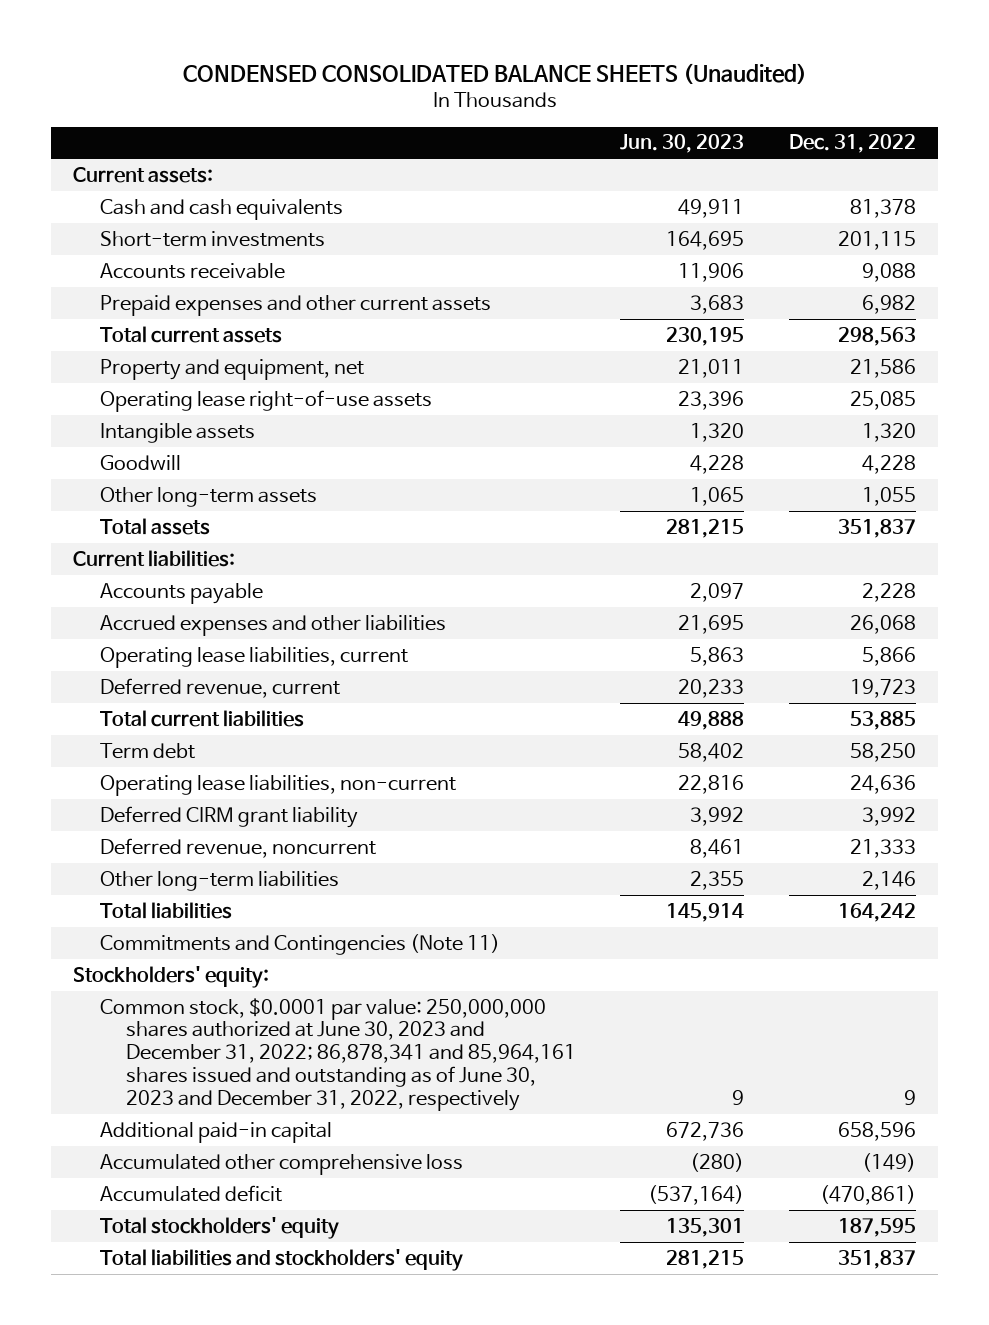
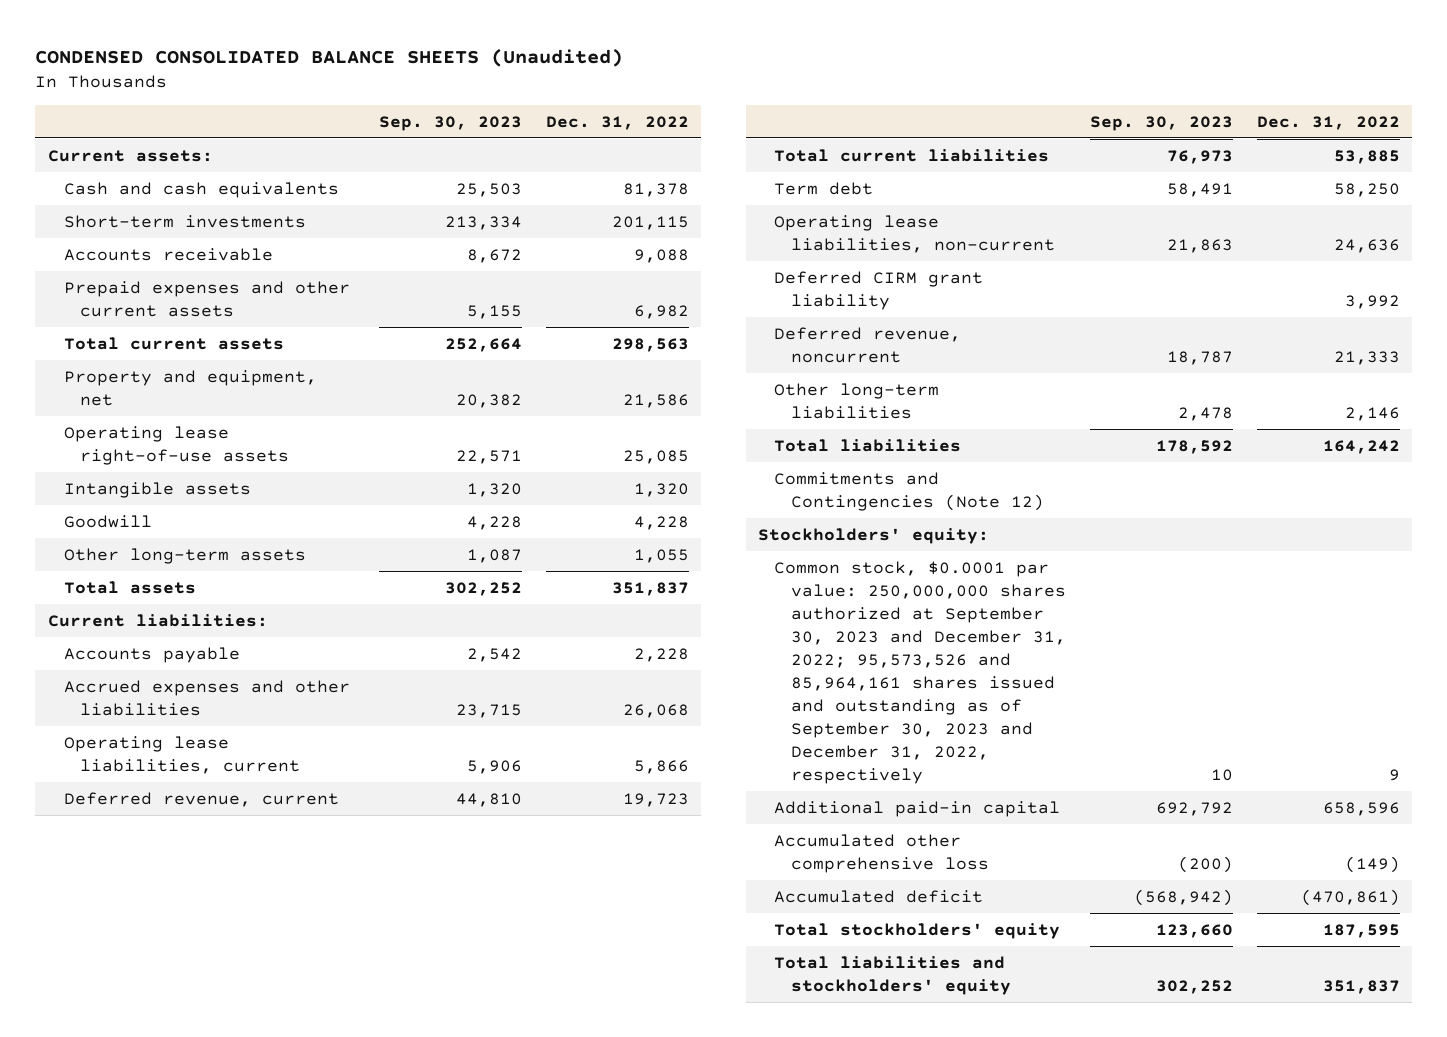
- | Jun. 30, 2023 | Dec. 31, 2022
+ | Sep. 30, 2023 | Dec. 31, 2022
- Commitments and Contingencies (Note 11)
+ Commitments and Contingencies (Note 12)
- Common stock, $0.0001 par value: 250,000,000 shares authorized at June 30, 2023 and December 31, 2022; 86,878,341 and 85,964,161 shares issued and outstanding as of June 30, 2023 and December 31, 2022, respectively | 9 | 9
+ Common stock, $0.0001 par value: 250,000,000 shares authorized at September 30, 2023 and December 31, 2022; 95,573,526 and 85,964,161 shares issued and outstanding as of September 30, 2023 and December 31, 2022, respectively | 10 | 9

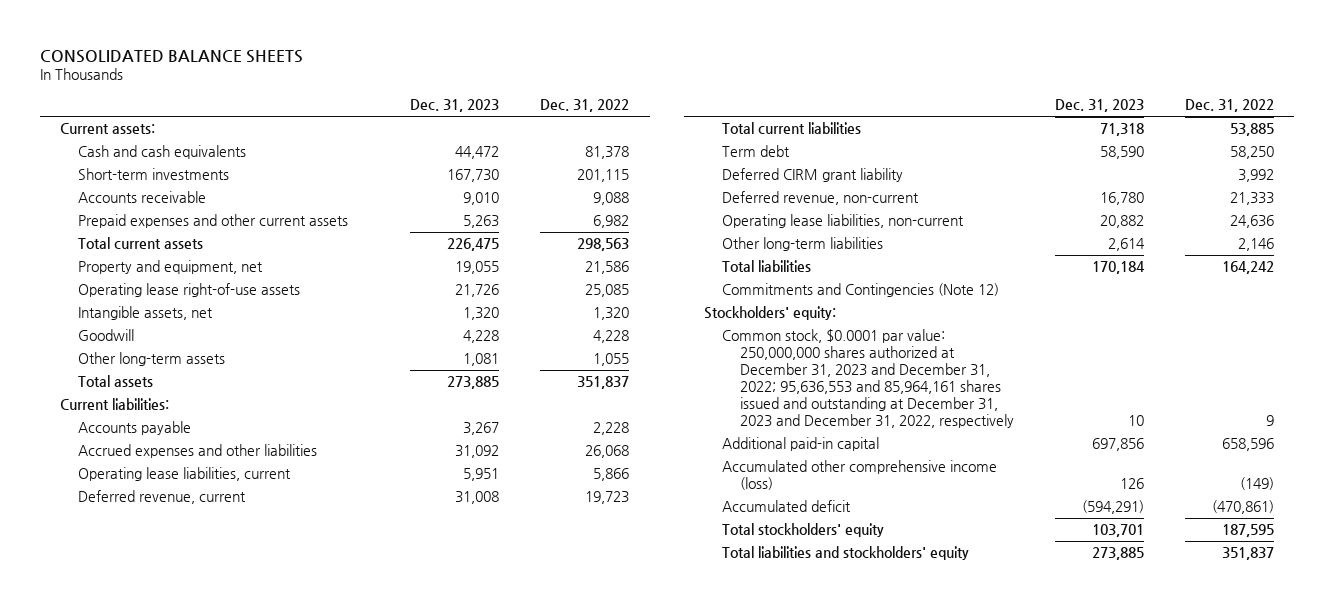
- CONDENSED CONSOLIDATED BALANCE SHEETS (Unaudited)
+ CONSOLIDATED BALANCE SHEETS
- | Sep. 30, 2023 | Dec. 31, 2022
+ | Dec. 31, 2023 | Dec. 31, 2022
- Intangible assets | 1,320 | 1,320
+ Intangible assets, net | 1,320 | 1,320
- Deferred revenue, noncurrent | 18,787 | 21,333
+ Deferred revenue, non-current | 16,780 | 21,333
moved down: Operating lease liabilities, non-current | 20,882 | 24,636
- Common stock, $0.0001 par value: 250,000,000 shares authorized at September 30, 2023 and December 31, 2022; 95,573,526 and 85,964,161 shares issued and outstanding as of September 30, 2023 and December 31, 2022, respectively | 10 | 9
+ Common stock, $0.0001 par value: 250,000,000 shares authorized at December 31, 2023 and December 31, 2022; 95,636,553 and 85,964,161 shares issued and outstanding at December 31, 2023 and December 31, 2022, respectively | 10 | 9
- Accumulated other comprehensive loss | (200) | (149)
+ Accumulated other comprehensive income (loss) | 126 | (149)

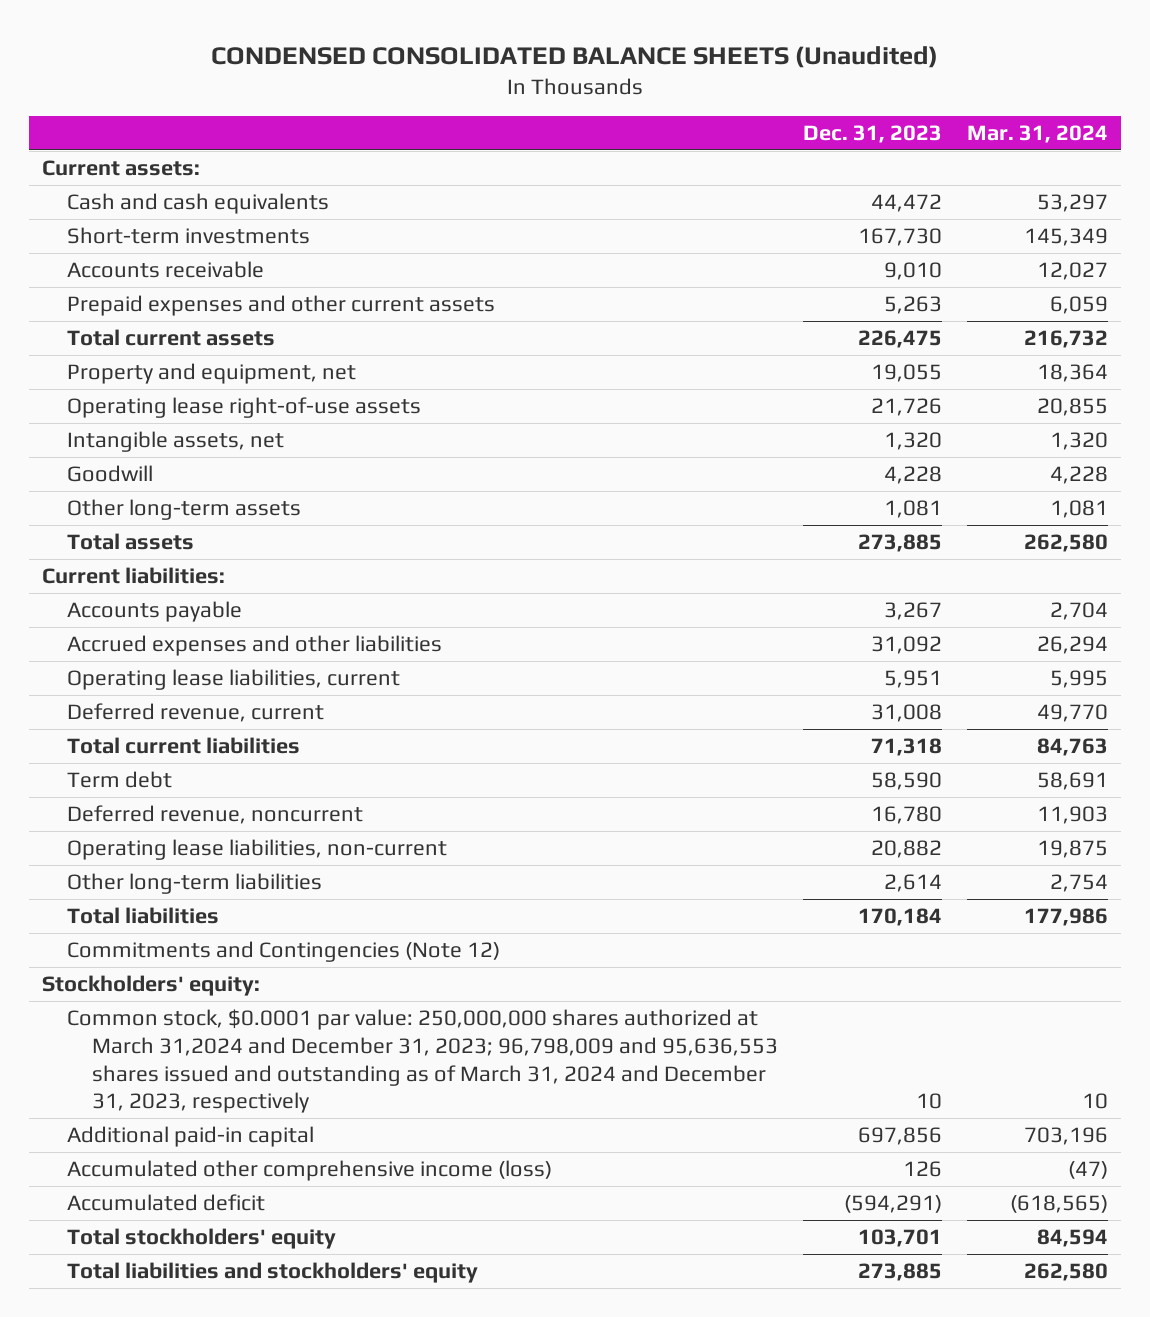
- CONSOLIDATED BALANCE SHEETS
+ CONDENSED CONSOLIDATED BALANCE SHEETS (Unaudited)
- | Dec. 31, 2023 | Dec. 31, 2022
+ | Dec. 31, 2023 | Mar. 31, 2024
- Deferred CIRM grant liability | | 3,992
- Deferred revenue, non-current | 16,780 | 21,333
+ Deferred revenue, noncurrent | 16,780 | 11,903
- Common stock, $0.0001 par value: 250,000,000 shares authorized at December 31, 2023 and December 31, 2022; 95,636,553 and 85,964,161 shares issued and outstanding at December 31, 2023 and December 31, 2022, respectively | 10 | 9
+ Common stock, $0.0001 par value: 250,000,000 shares authorized at March 31,2024 and December 31, 2023; 96,798,009 and 95,636,553 shares issued and outstanding as of March 31, 2024 and December 31, 2023, respectively | 10 | 10

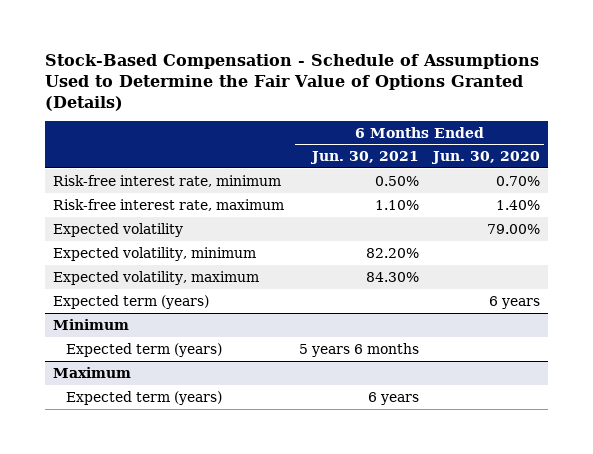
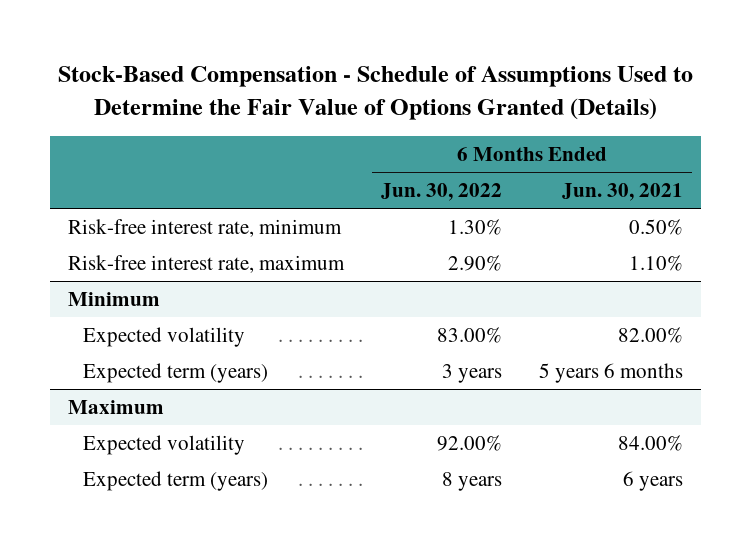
- | 6 Months Ended Jun. 30, 2021 | 6 Months Ended Jun. 30, 2020
+ | 6 Months Ended Jun. 30, 2022 | 6 Months Ended Jun. 30, 2021
- Expected volatility | | 79.00%
- Expected volatility, minimum | 82.20% |
- Expected volatility, maximum | 84.30% |
- Expected term (years) | | 6 years
@ Minimum
+ Expected volatility | 83.00% | 82.00%
@ Maximum
+ Expected volatility | 92.00% | 84.00%

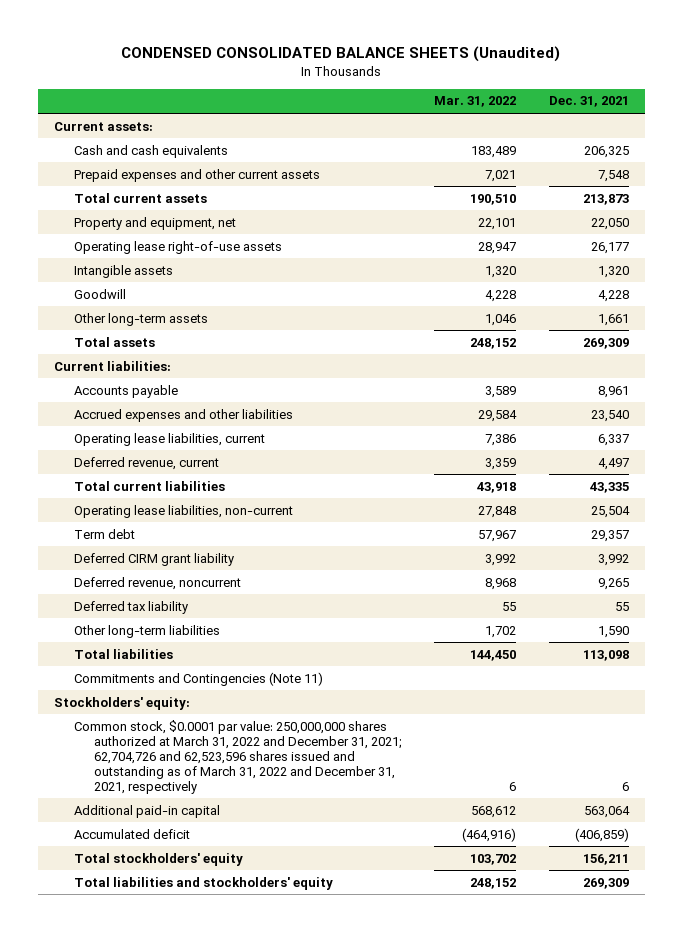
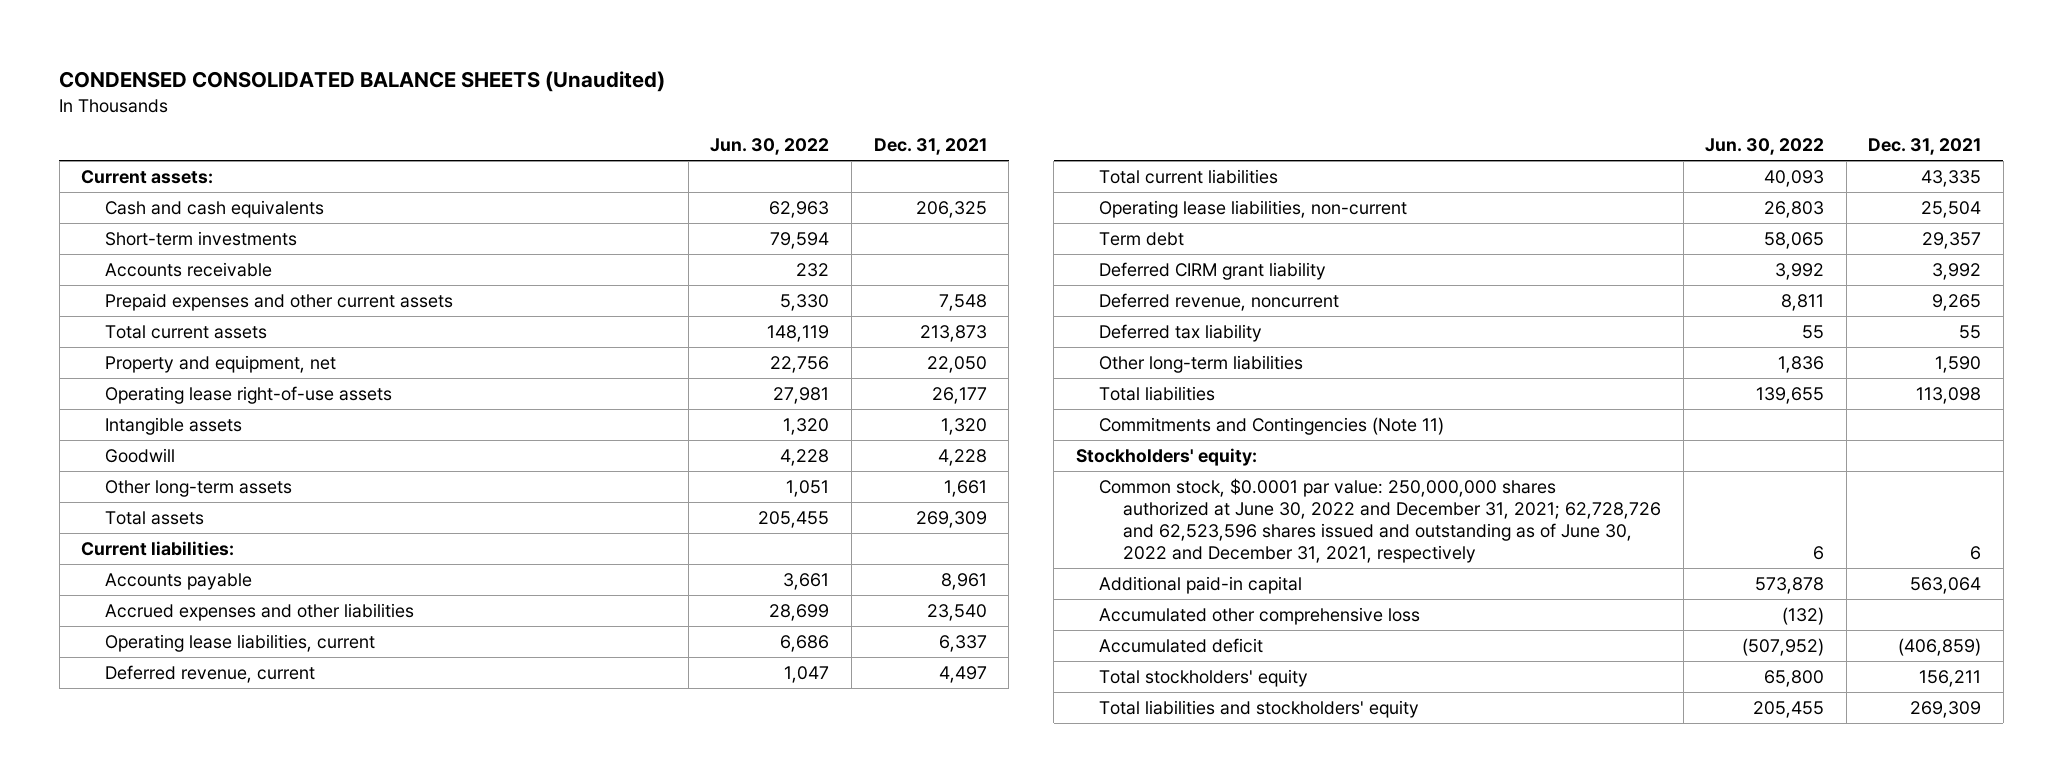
- | Mar. 31, 2022 | Dec. 31, 2021
+ | Jun. 30, 2022 | Dec. 31, 2021
+ Short-term investments | 79,594 |
+ Accounts receivable | 232 |
- Common stock, $0.0001 par value: 250,000,000 shares authorized at March 31, 2022 and December 31, 2021; 62,704,726 and 62,523,596 shares issued and outstanding as of March 31, 2022 and December 31, 2021, respectively | 6 | 6
+ Common stock, $0.0001 par value: 250,000,000 shares authorized at June 30, 2022 and December 31, 2021; 62,728,726 and 62,523,596 shares issued and outstanding as of June 30, 2022 and December 31, 2021, respectively | 6 | 6
+ Accumulated other comprehensive loss | (132) |

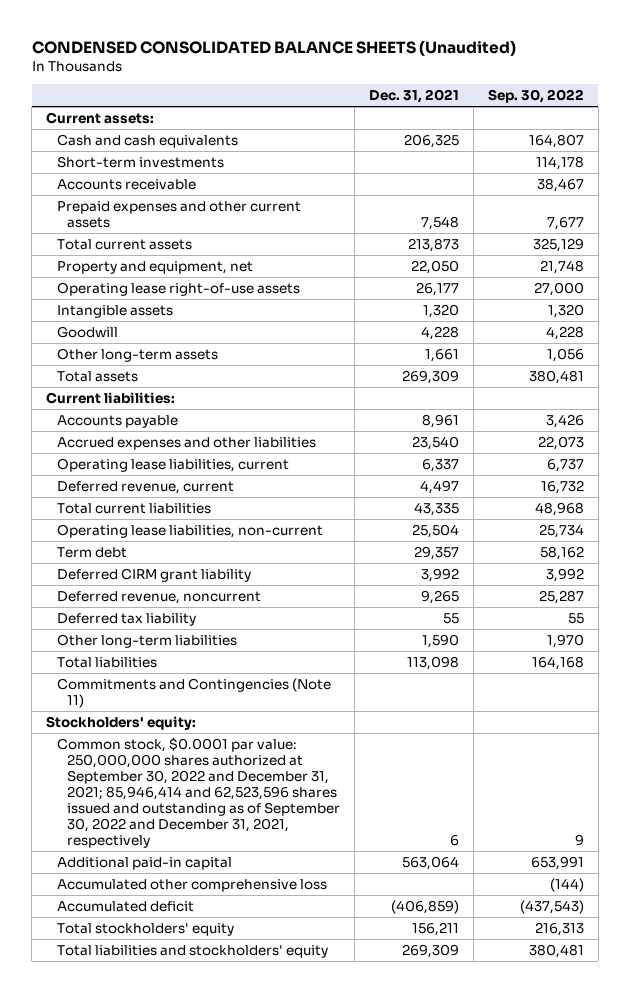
- | Jun. 30, 2022 | Dec. 31, 2021
+ | Dec. 31, 2021 | Sep. 30, 2022
- Common stock, $0.0001 par value: 250,000,000 shares authorized at June 30, 2022 and December 31, 2021; 62,728,726 and 62,523,596 shares issued and outstanding as of June 30, 2022 and December 31, 2021, respectively | 6 | 6
+ Common stock, $0.0001 par value: 250,000,000 shares authorized at September 30, 2022 and December 31, 2021; 85,946,414 and 62,523,596 shares issued and outstanding as of September 30, 2022 and December 31, 2021, respectively | 6 | 9

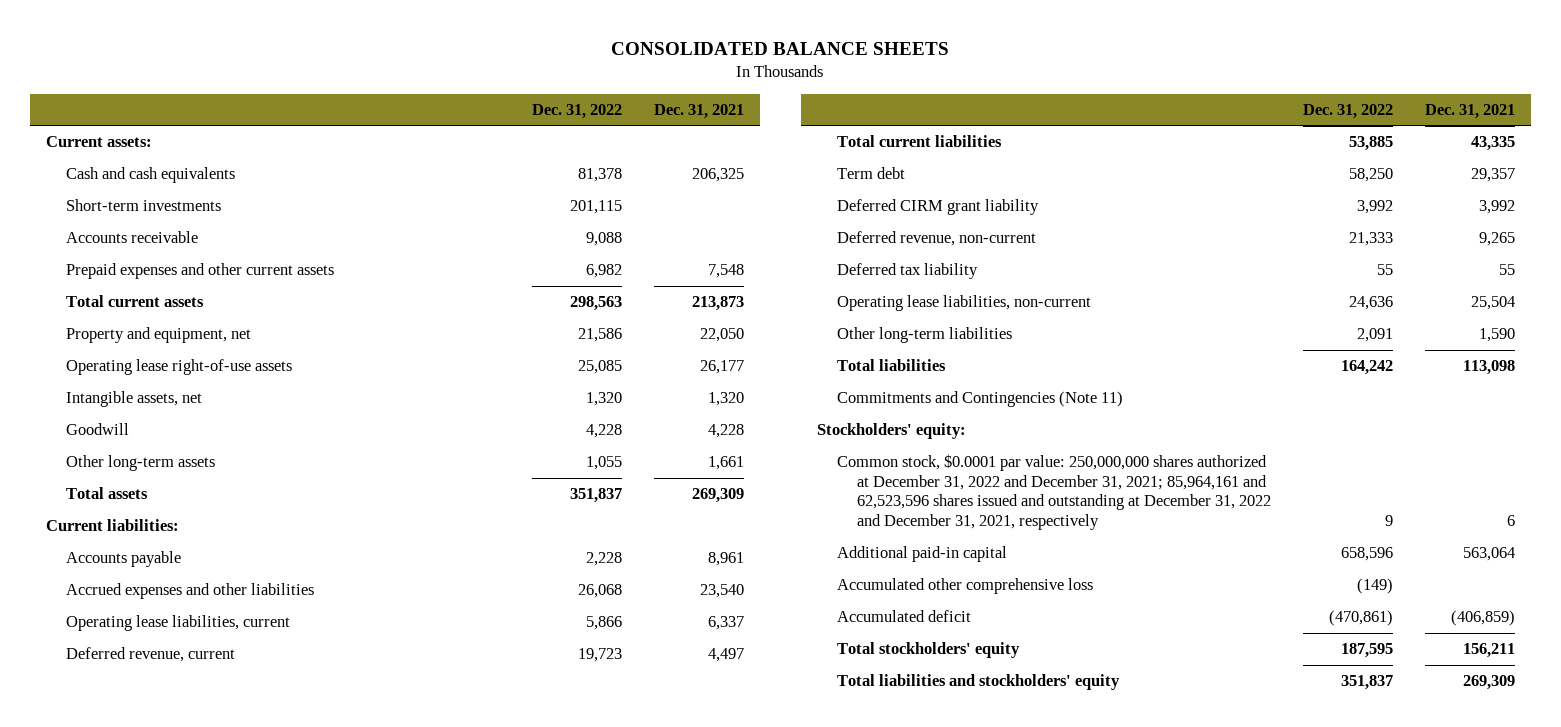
- CONDENSED CONSOLIDATED BALANCE SHEETS (Unaudited)
+ CONSOLIDATED BALANCE SHEETS
- | Dec. 31, 2021 | Sep. 30, 2022
+ | Dec. 31, 2022 | Dec. 31, 2021
- Intangible assets | 1,320 | 1,320
+ Intangible assets, net | 1,320 | 1,320
- Deferred revenue, noncurrent | 9,265 | 25,287
+ Deferred revenue, non-current | 21,333 | 9,265
moved down: Operating lease liabilities, non-current | 24,636 | 25,504
- Common stock, $0.0001 par value: 250,000,000 shares authorized at September 30, 2022 and December 31, 2021; 85,946,414 and 62,523,596 shares issued and outstanding as of September 30, 2022 and December 31, 2021, respectively | 6 | 9
+ Common stock, $0.0001 par value: 250,000,000 shares authorized at December 31, 2022 and December 31, 2021; 85,964,161 and 62,523,596 shares issued and outstanding at December 31, 2022 and December 31, 2021, respectively | 9 | 6

